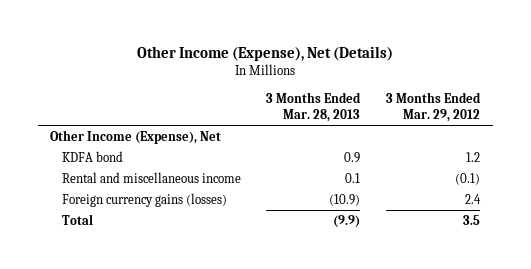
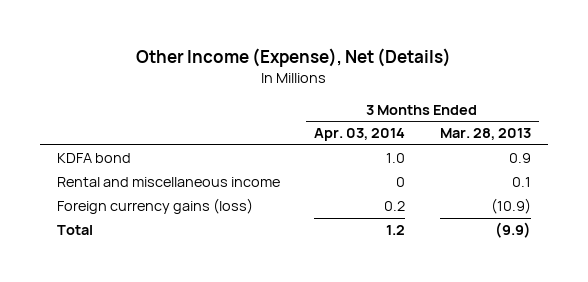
- | 3 Months Ended Mar. 28, 2013 | 3 Months Ended Mar. 29, 2012
+ | 3 Months Ended Apr. 03, 2014 | 3 Months Ended Mar. 28, 2013
- Other Income (Expense), Net
- Foreign currency gains (losses) | (10.9) | 2.4
+ Foreign currency gains (loss) | 0.2 | (10.9)

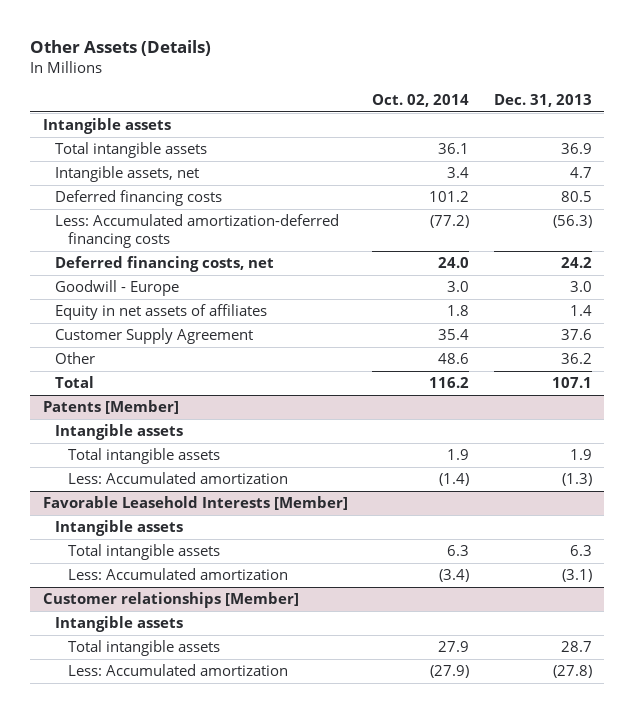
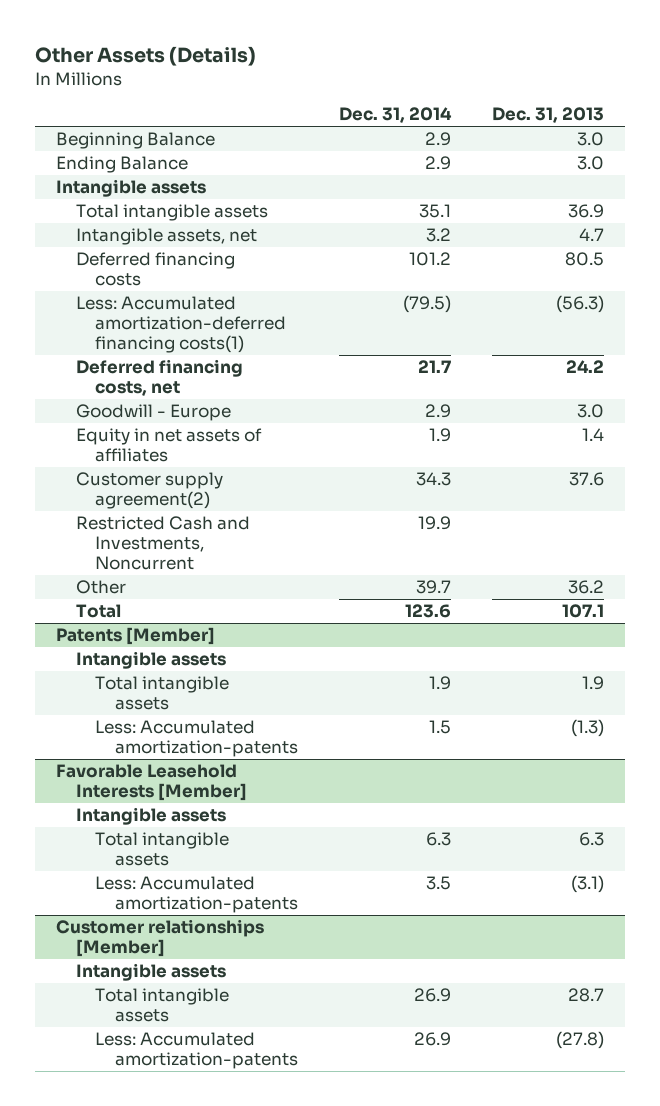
- | Oct. 02, 2014 | Dec. 31, 2013
+ | Dec. 31, 2014 | Dec. 31, 2013
+ Beginning Balance | 2.9 | 3.0
+ Ending Balance | 2.9 | 3.0
- Less: Accumulated amortization-deferred financing costs | (77.2) | (56.3)
+ Less: Accumulated amortization-deferred financing costs(1) | (79.5) | (56.3)
- Customer Supply Agreement | 35.4 | 37.6
+ Customer supply agreement(2) | 34.3 | 37.6
+ Restricted Cash and Investments, Noncurrent | 19.9 |
@ Patents [Member]
- Less: Accumulated amortization | (1.4) | (1.3)
+ Less: Accumulated amortization-patents | 1.5 | (1.3)
@ Favorable Leasehold Interests [Member]
- Less: Accumulated amortization | (3.4) | (3.1)
+ Less: Accumulated amortization-patents | 3.5 | (3.1)
@ Customer relationships [Member]
- Less: Accumulated amortization | (27.9) | (27.8)
+ Less: Accumulated amortization-patents | 26.9 | (27.8)

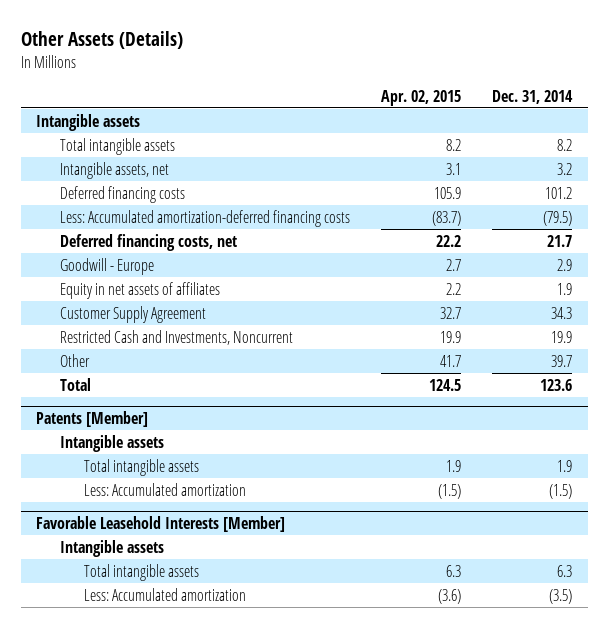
- | Dec. 31, 2014 | Dec. 31, 2013
+ | Apr. 02, 2015 | Dec. 31, 2014
- Beginning Balance | 2.9 | 3.0
- Ending Balance | 2.9 | 3.0
- Total intangible assets | 35.1 | 36.9
+ Total intangible assets | 8.2 | 8.2
- Less: Accumulated amortization-deferred financing costs(1) | (79.5) | (56.3)
+ Less: Accumulated amortization-deferred financing costs | (83.7) | (79.5)
- Customer supply agreement(2) | 34.3 | 37.6
+ Customer Supply Agreement | 32.7 | 34.3
@ Patents [Member]
- Less: Accumulated amortization-patents | 1.5 | (1.3)
+ Less: Accumulated amortization | (1.5) | (1.5)
@ Favorable Leasehold Interests [Member]
- Less: Accumulated amortization-patents | 3.5 | (3.1)
- Customer relationships [Member]
- Intangible assets
- Total intangible assets | 26.9 | 28.7
- Less: Accumulated amortization-patents | 26.9 | (27.8)
@ Favorable Leasehold Interests [Member]
+ Less: Accumulated amortization | (3.6) | (3.5)

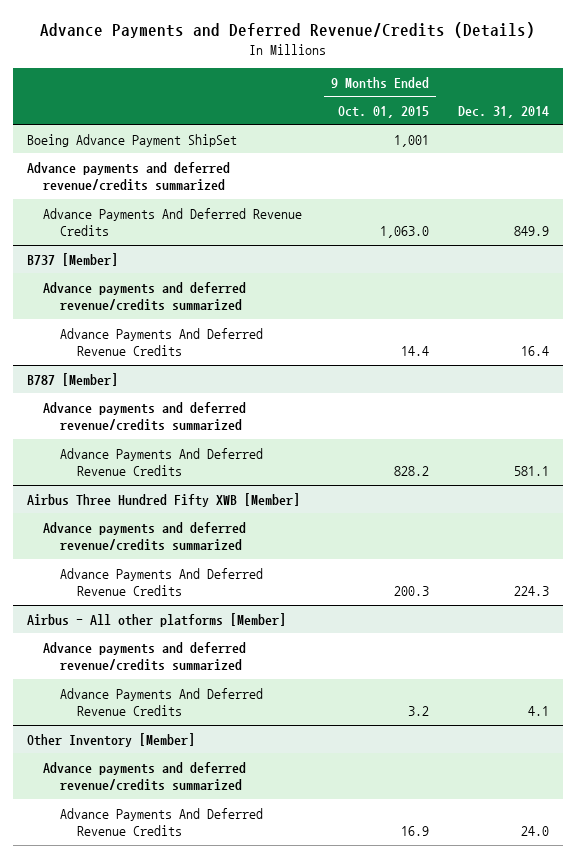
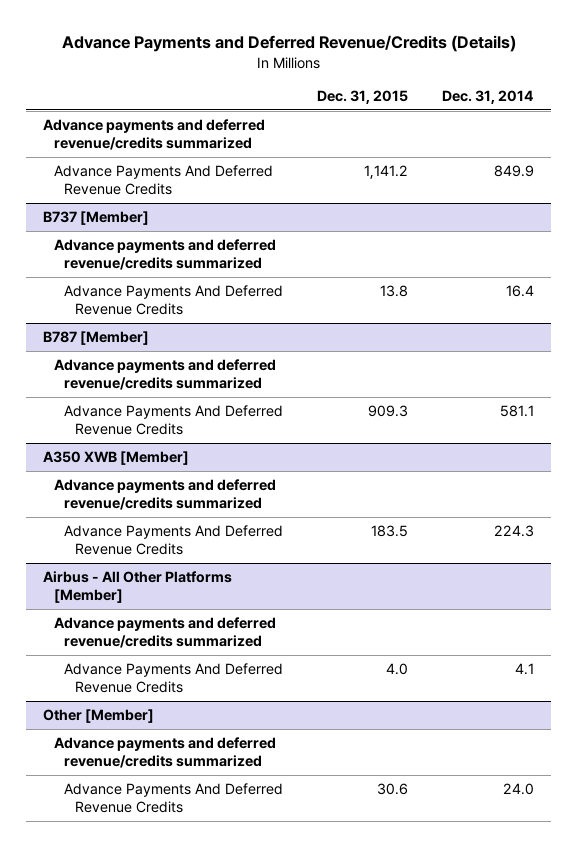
- | 9 Months Ended Oct. 01, 2015 | Dec. 31, 2014
+ | Dec. 31, 2015 | Dec. 31, 2014
- Boeing Advance Payment ShipSet | 1,001 |
- Airbus Three Hundred Fifty XWB [Member]
+ A350 XWB [Member]
- Airbus - All other platforms [Member]
+ Airbus - All Other Platforms [Member]
- Other Inventory [Member]
+ Other [Member]

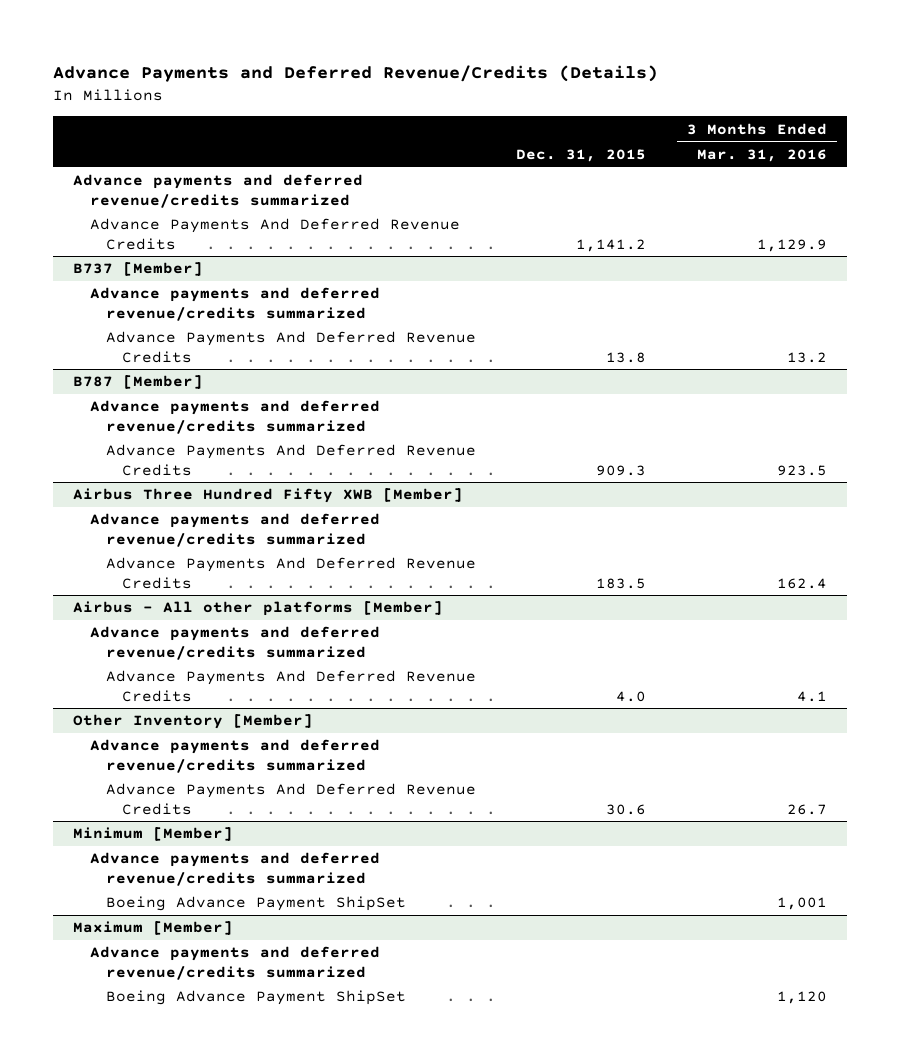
- | Dec. 31, 2015 | Dec. 31, 2014
+ | Dec. 31, 2015 | 3 Months Ended Mar. 31, 2016
- A350 XWB [Member]
+ Airbus Three Hundred Fifty XWB [Member]
- Airbus - All Other Platforms [Member]
+ Airbus - All other platforms [Member]
- Other [Member]
+ Other Inventory [Member]
+ Minimum [Member]
+ Advance payments and deferred revenue/credits summarized
+ Boeing Advance Payment ShipSet | | 1,001
+ Maximum [Member]
+ Advance payments and deferred revenue/credits summarized
+ Boeing Advance Payment ShipSet | | 1,120

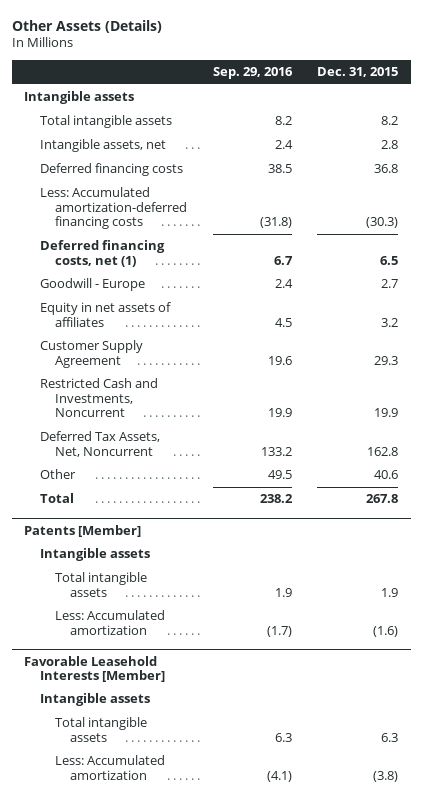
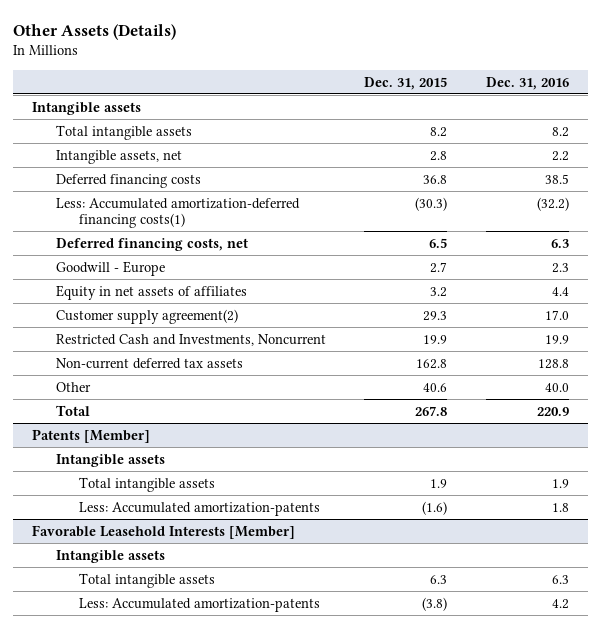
- | Sep. 29, 2016 | Dec. 31, 2015
+ | Dec. 31, 2015 | Dec. 31, 2016
- Less: Accumulated amortization-deferred financing costs | (31.8) | (30.3)
- Deferred financing costs, net (1) | 6.7 | 6.5
+ Less: Accumulated amortization-deferred financing costs(1) | (30.3) | (32.2)
+ Deferred financing costs, net | 6.5 | 6.3
- Customer Supply Agreement | 19.6 | 29.3
+ Customer supply agreement(2) | 29.3 | 17.0
- Deferred Tax Assets, Net, Noncurrent | 133.2 | 162.8
+ Non-current deferred tax assets | 162.8 | 128.8
@ Patents [Member]
- Less: Accumulated amortization | (1.7) | (1.6)
+ Less: Accumulated amortization-patents | (1.6) | 1.8
@ Favorable Leasehold Interests [Member]
- Less: Accumulated amortization | (4.1) | (3.8)
+ Less: Accumulated amortization-patents | (3.8) | 4.2

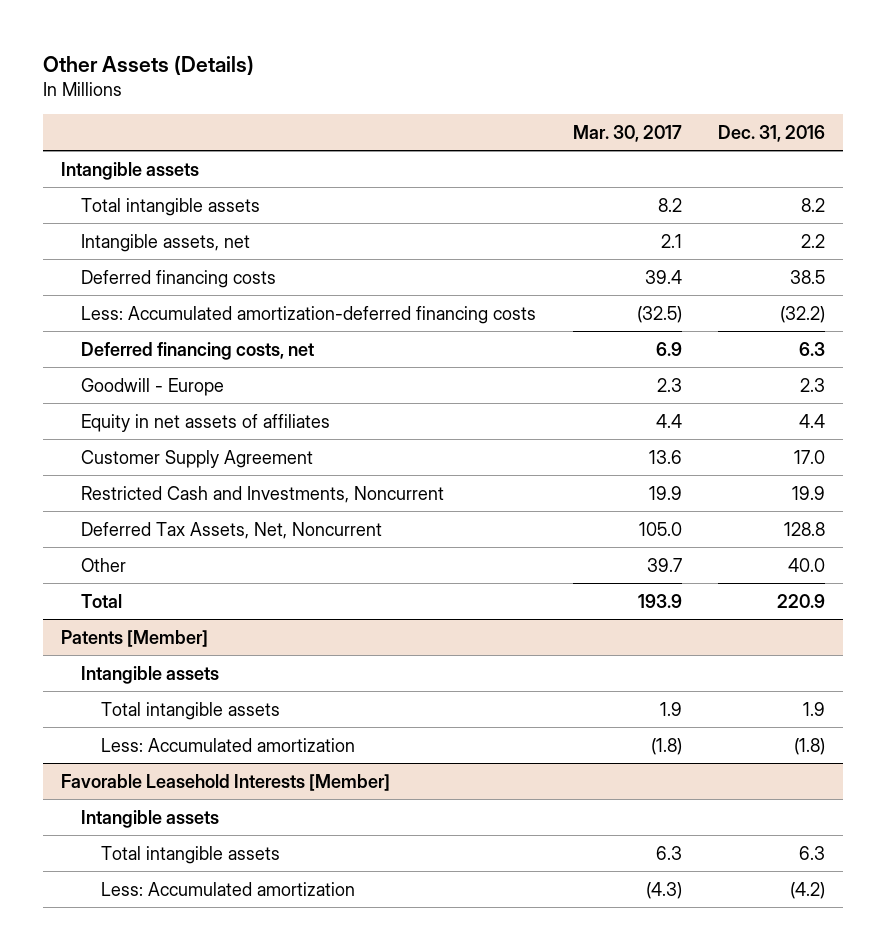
- | Dec. 31, 2015 | Dec. 31, 2016
+ | Mar. 30, 2017 | Dec. 31, 2016
- Less: Accumulated amortization-deferred financing costs(1) | (30.3) | (32.2)
+ Less: Accumulated amortization-deferred financing costs | (32.5) | (32.2)
- Customer supply agreement(2) | 29.3 | 17.0
+ Customer Supply Agreement | 13.6 | 17.0
- Non-current deferred tax assets | 162.8 | 128.8
+ Deferred Tax Assets, Net, Noncurrent | 105.0 | 128.8
@ Patents [Member]
- Less: Accumulated amortization-patents | (1.6) | 1.8
+ Less: Accumulated amortization | (1.8) | (1.8)
@ Favorable Leasehold Interests [Member]
- Less: Accumulated amortization-patents | (3.8) | 4.2
+ Less: Accumulated amortization | (4.3) | (4.2)

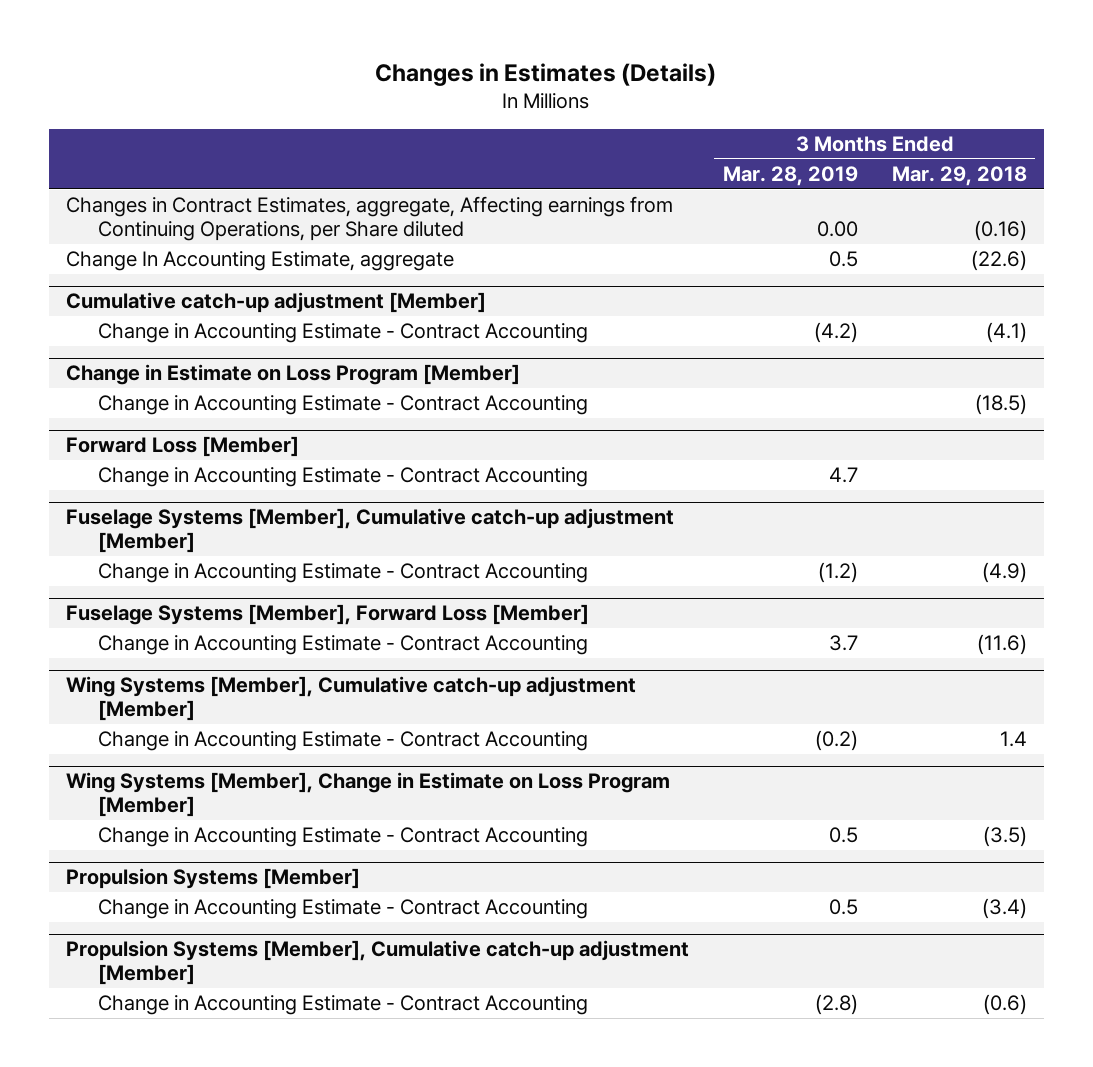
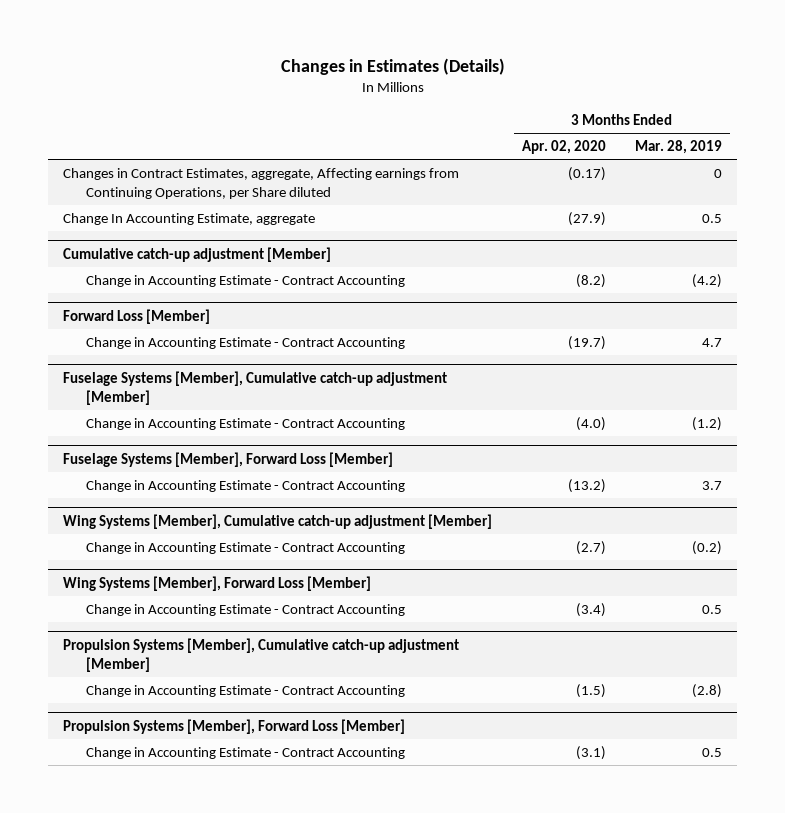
- | 3 Months Ended Mar. 28, 2019 | 3 Months Ended Mar. 29, 2018
+ | 3 Months Ended Apr. 02, 2020 | 3 Months Ended Mar. 28, 2019
- Changes in Contract Estimates, aggregate, Affecting earnings from Continuing Operations, per Share diluted | 0.00 | (0.16)
+ Changes in Contract Estimates, aggregate, Affecting earnings from Continuing Operations, per Share diluted | (0.17) | 0
- Change in Estimate on Loss Program [Member]
- Change in Accounting Estimate - Contract Accounting | | (18.5)
- Wing Systems [Member], Change in Estimate on Loss Program [Member]
- Change in Accounting Estimate - Contract Accounting | 0.5 | (3.5)
- Propulsion Systems [Member]
+ Wing Systems [Member], Forward Loss [Member]
+ Propulsion Systems [Member], Forward Loss [Member]
+ Change in Accounting Estimate - Contract Accounting | (3.1) | 0.5

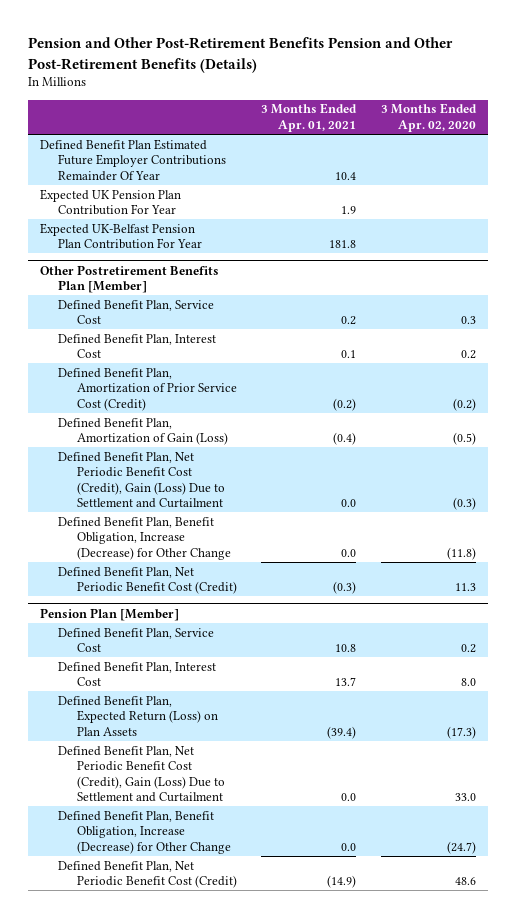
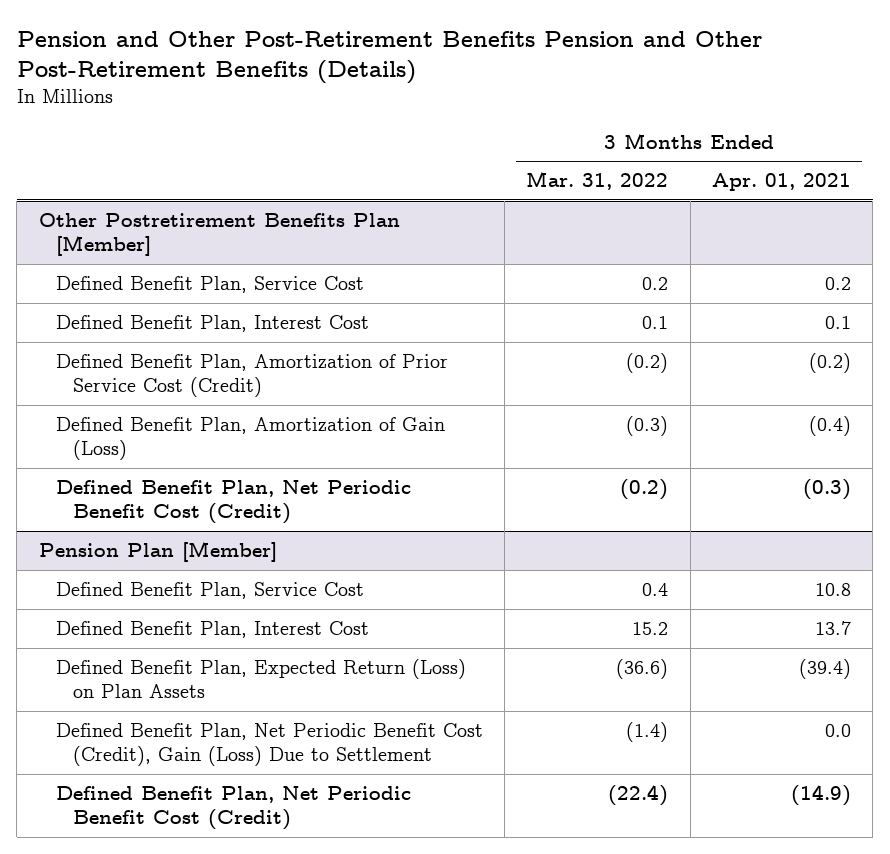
- | 3 Months Ended Apr. 01, 2021 | 3 Months Ended Apr. 02, 2020
+ | 3 Months Ended Mar. 31, 2022 | 3 Months Ended Apr. 01, 2021
- Defined Benefit Plan Estimated Future Employer Contributions Remainder Of Year | 10.4 |
- Expected UK Pension Plan Contribution For Year | 1.9 |
- Expected UK-Belfast Pension Plan Contribution For Year | 181.8 |
@ Other Postretirement Benefits Plan [Member]
- Defined Benefit Plan, Net Periodic Benefit Cost (Credit), Gain (Loss) Due to Settlement and Curtailment | 0.0 | (0.3)
- Defined Benefit Plan, Benefit Obligation, Increase (Decrease) for Other Change | 0.0 | (11.8)
@ Pension Plan [Member]
- Defined Benefit Plan, Net Periodic Benefit Cost (Credit), Gain (Loss) Due to Settlement and Curtailment | 0.0 | 33.0
- Defined Benefit Plan, Benefit Obligation, Increase (Decrease) for Other Change | 0.0 | (24.7)
+ Defined Benefit Plan, Net Periodic Benefit Cost (Credit), Gain (Loss) Due to Settlement | (1.4) | 0.0

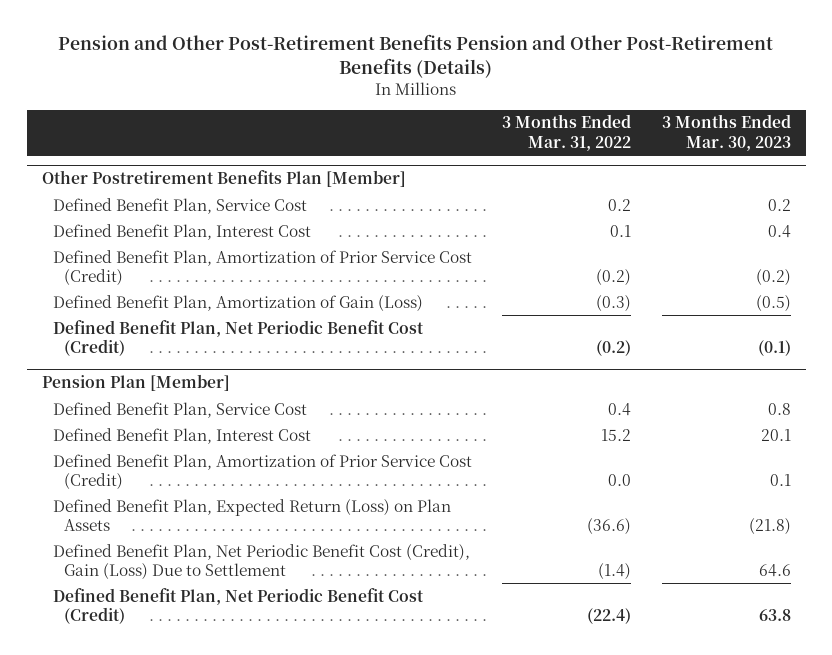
- | 3 Months Ended Mar. 31, 2022 | 3 Months Ended Apr. 01, 2021
+ | 3 Months Ended Mar. 31, 2022 | 3 Months Ended Mar. 30, 2023
@ Pension Plan [Member]
+ Defined Benefit Plan, Amortization of Prior Service Cost (Credit) | 0.0 | 0.1

